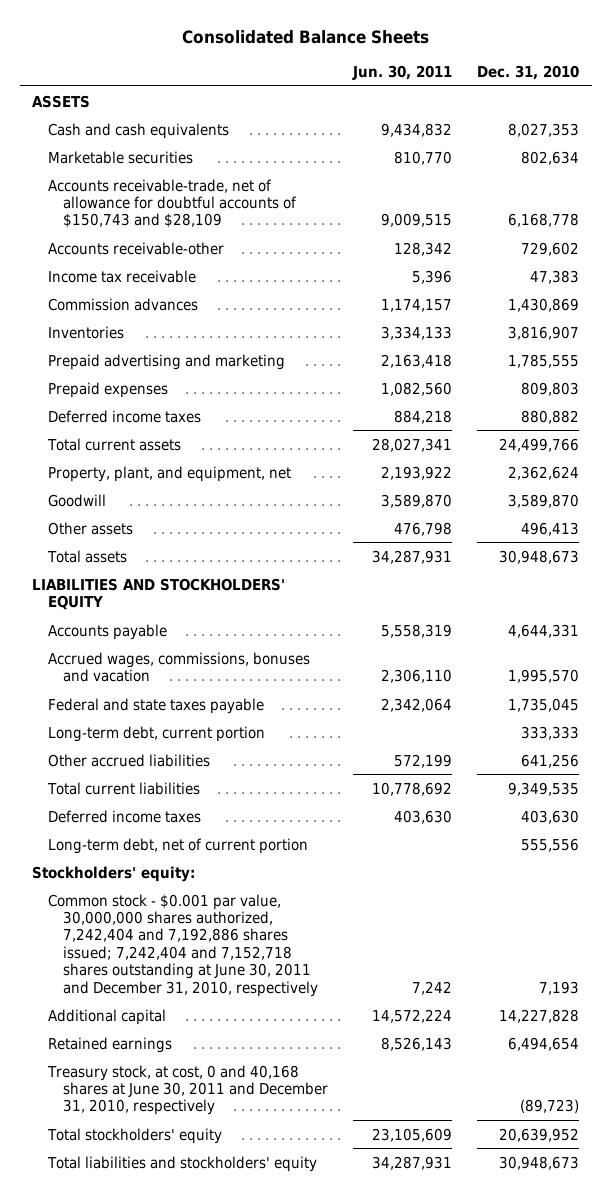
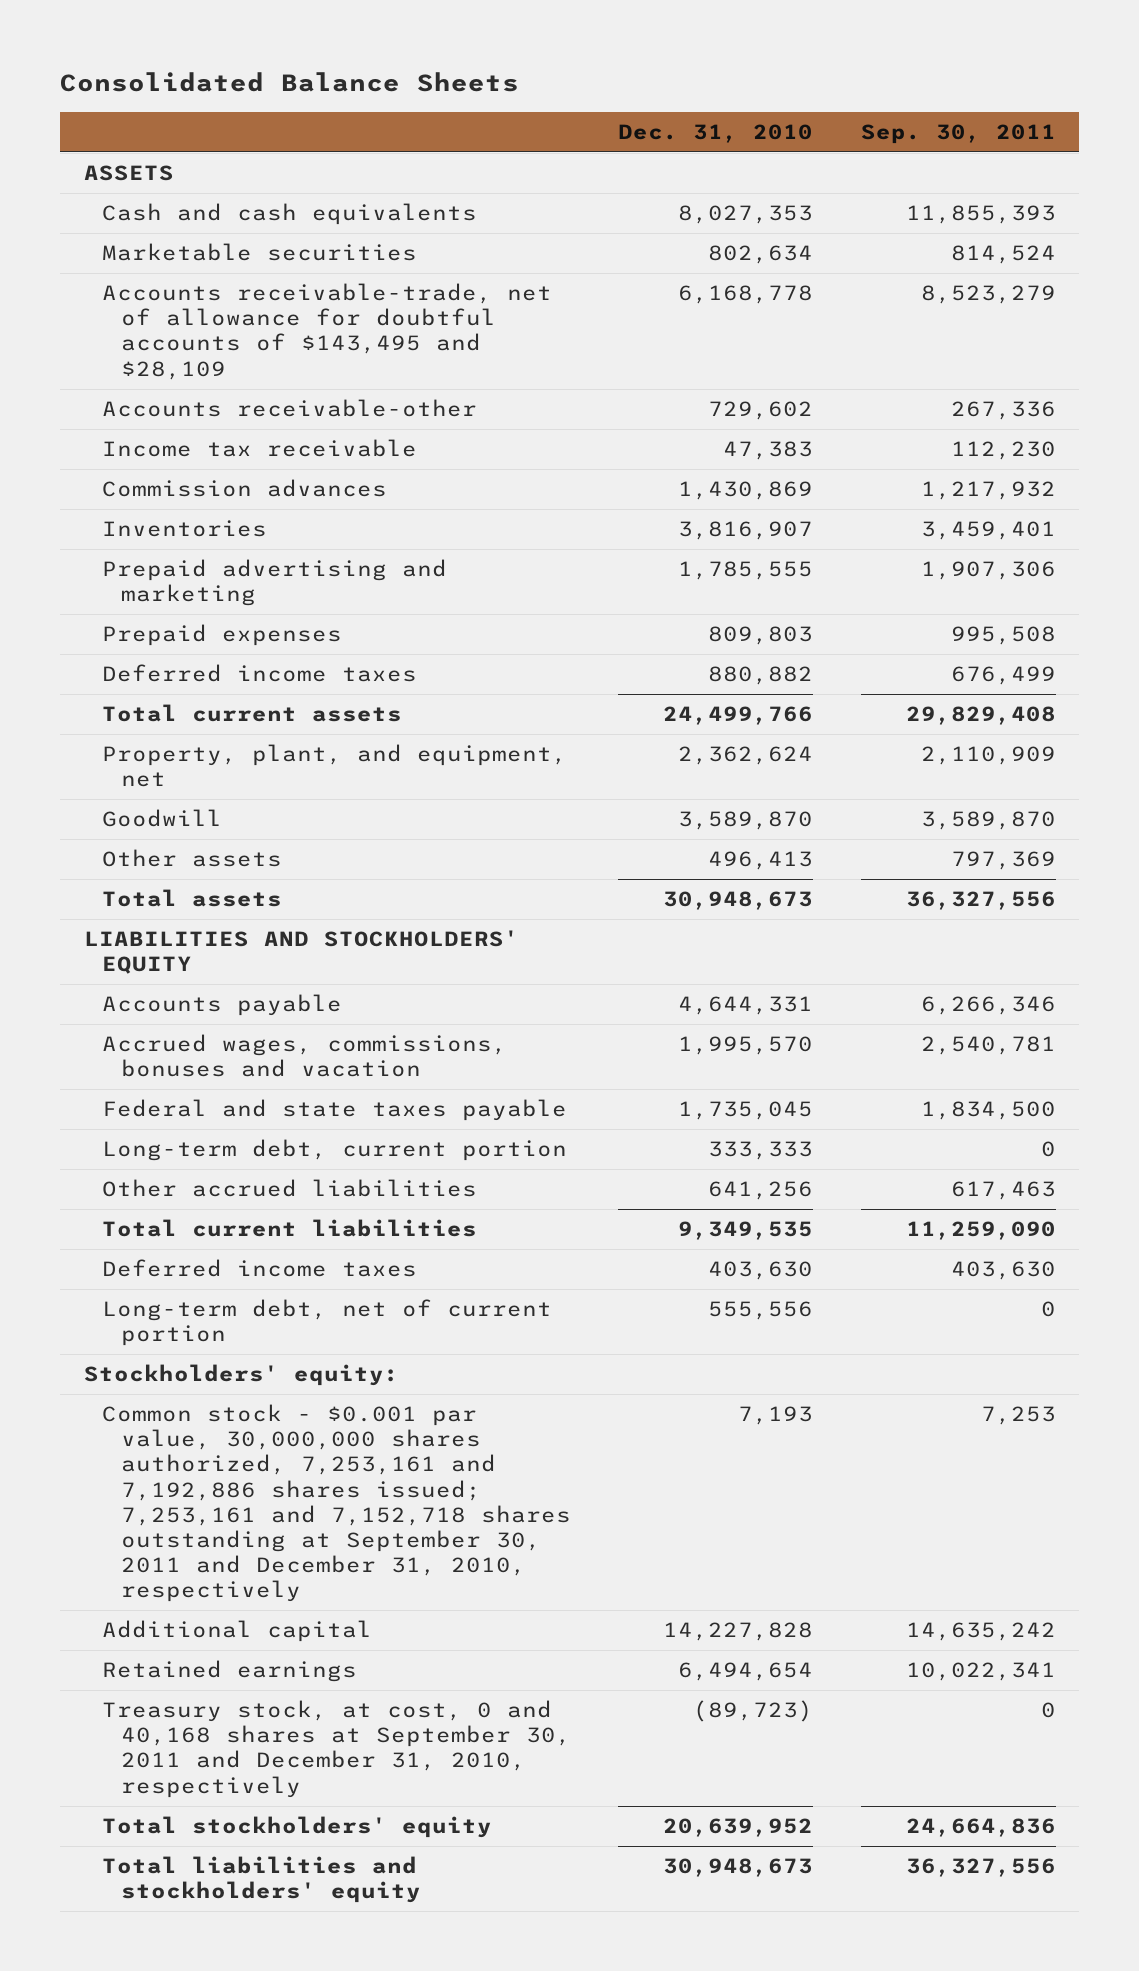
- | Jun. 30, 2011 | Dec. 31, 2010
+ | Dec. 31, 2010 | Sep. 30, 2011
- Accounts receivable-trade, net of allowance for doubtful accounts of $150,743 and $28,109 | 9,009,515 | 6,168,778
+ Accounts receivable-trade, net of allowance for doubtful accounts of $143,495 and $28,109 | 6,168,778 | 8,523,279
- Common stock - $0.001 par value, 30,000,000 shares authorized, 7,242,404 and 7,192,886 shares issued; 7,242,404 and 7,152,718 shares outstanding at June 30, 2011 and December 31, 2010, respectively | 7,242 | 7,193
+ Common stock - $0.001 par value, 30,000,000 shares authorized, 7,253,161 and 7,192,886 shares issued; 7,253,161 and 7,152,718 shares outstanding at September 30, 2011 and December 31, 2010, respectively | 7,193 | 7,253
- Treasury stock, at cost, 0 and 40,168 shares at June 30, 2011 and December 31, 2010, respectively | | (89,723)
+ Treasury stock, at cost, 0 and 40,168 shares at September 30, 2011 and December 31, 2010, respectively | (89,723) | 0

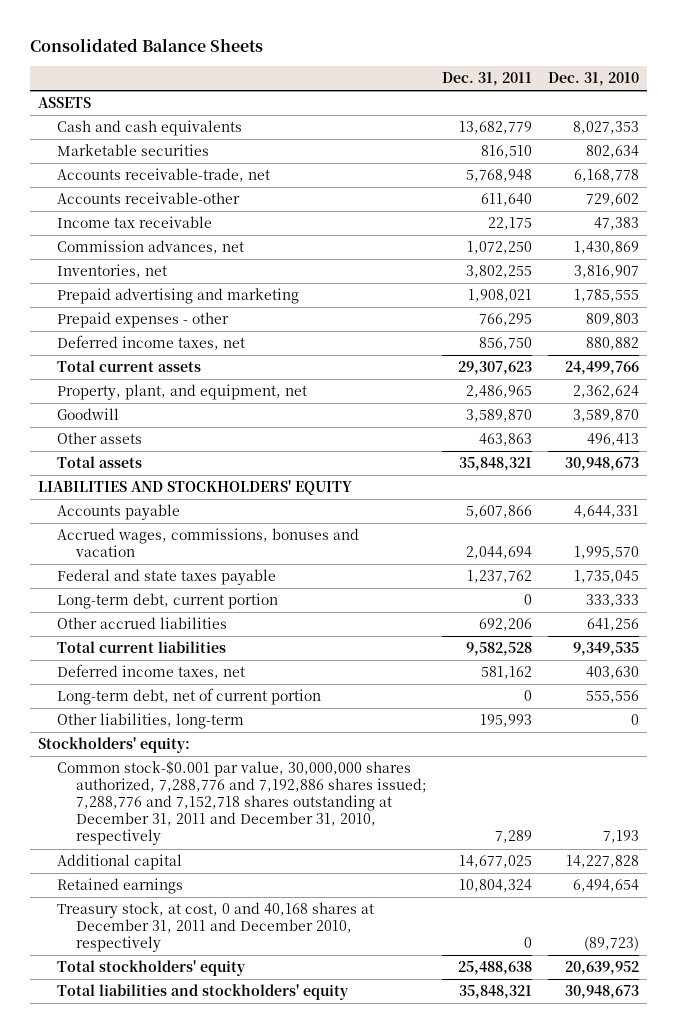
- | Dec. 31, 2010 | Sep. 30, 2011
+ | Dec. 31, 2011 | Dec. 31, 2010
- Accounts receivable-trade, net of allowance for doubtful accounts of $143,495 and $28,109 | 6,168,778 | 8,523,279
+ Accounts receivable-trade, net | 5,768,948 | 6,168,778
- Commission advances | 1,430,869 | 1,217,932
- Inventories | 3,816,907 | 3,459,401
+ Commission advances, net | 1,072,250 | 1,430,869
+ Inventories, net | 3,802,255 | 3,816,907
- Prepaid expenses | 809,803 | 995,508
- Deferred income taxes | 880,882 | 676,499
+ Prepaid expenses - other | 766,295 | 809,803
+ Deferred income taxes, net | 856,750 | 880,882
- Deferred income taxes | 403,630 | 403,630
+ Deferred income taxes, net | 581,162 | 403,630
+ Other liabilities, long-term | 195,993 | 0
- Common stock - $0.001 par value, 30,000,000 shares authorized, 7,253,161 and 7,192,886 shares issued; 7,253,161 and 7,152,718 shares outstanding at September 30, 2011 and December 31, 2010, respectively | 7,193 | 7,253
+ Common stock-$0.001 par value, 30,000,000 shares authorized, 7,288,776 and 7,192,886 shares issued; 7,288,776 and 7,152,718 shares outstanding at December 31, 2011 and December 31, 2010, respectively | 7,289 | 7,193
- Treasury stock, at cost, 0 and 40,168 shares at September 30, 2011 and December 31, 2010, respectively | (89,723) | 0
+ Treasury stock, at cost, 0 and 40,168 shares at December 31, 2011 and December 2010, respectively | 0 | (89,723)

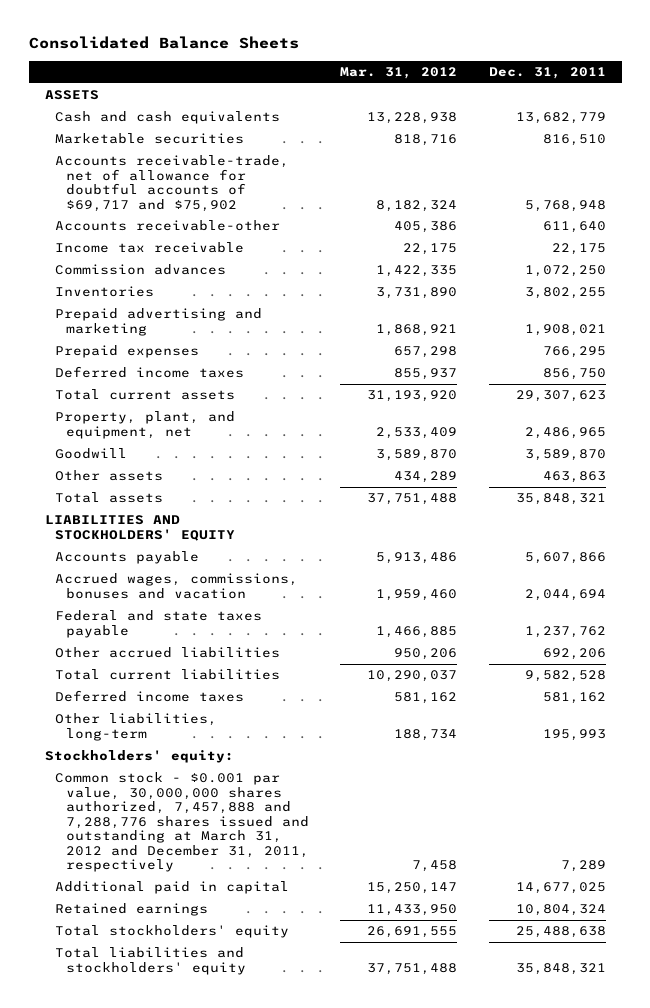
- | Dec. 31, 2011 | Dec. 31, 2010
+ | Mar. 31, 2012 | Dec. 31, 2011
- Accounts receivable-trade, net | 5,768,948 | 6,168,778
+ Accounts receivable-trade, net of allowance for doubtful accounts of $69,717 and $75,902 | 8,182,324 | 5,768,948
- Commission advances, net | 1,072,250 | 1,430,869
- Inventories, net | 3,802,255 | 3,816,907
+ Commission advances | 1,422,335 | 1,072,250
+ Inventories | 3,731,890 | 3,802,255
- Prepaid expenses - other | 766,295 | 809,803
- Deferred income taxes, net | 856,750 | 880,882
+ Prepaid expenses | 657,298 | 766,295
+ Deferred income taxes | 855,937 | 856,750
- Long-term debt, current portion | 0 | 333,333
- Deferred income taxes, net | 581,162 | 403,630
- Long-term debt, net of current portion | 0 | 555,556
+ Deferred income taxes | 581,162 | 581,162
- Common stock-$0.001 par value, 30,000,000 shares authorized, 7,288,776 and 7,192,886 shares issued; 7,288,776 and 7,152,718 shares outstanding at December 31, 2011 and December 31, 2010, respectively | 7,289 | 7,193
- Additional capital | 14,677,025 | 14,227,828
+ Common stock - $0.001 par value, 30,000,000 shares authorized, 7,457,888 and 7,288,776 shares issued and outstanding at March 31, 2012 and December 31, 2011, respectively | 7,458 | 7,289
+ Additional paid in capital | 15,250,147 | 14,677,025
- Treasury stock, at cost, 0 and 40,168 shares at December 31, 2011 and December 2010, respectively | 0 | (89,723)

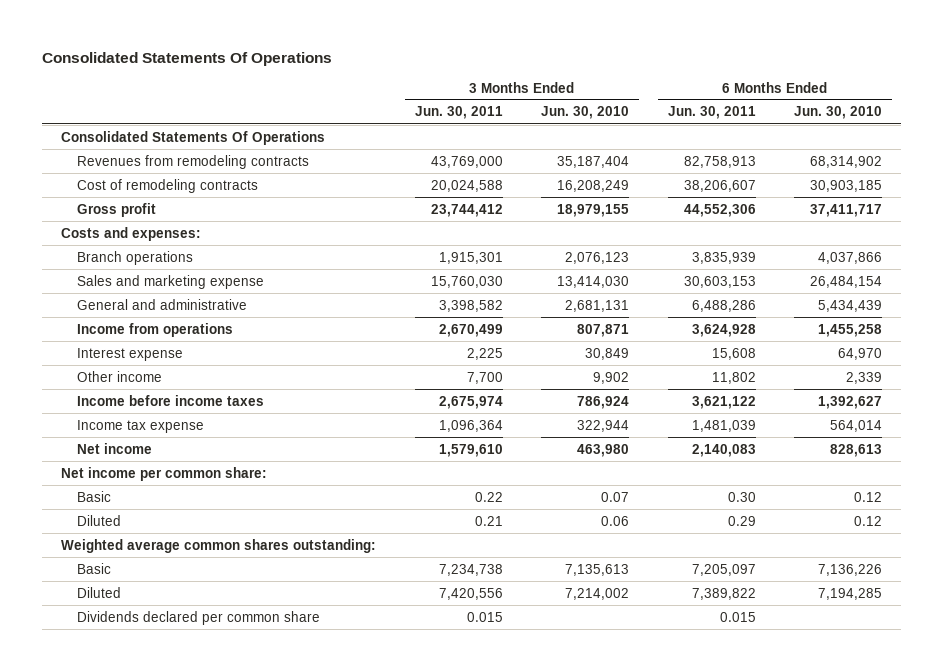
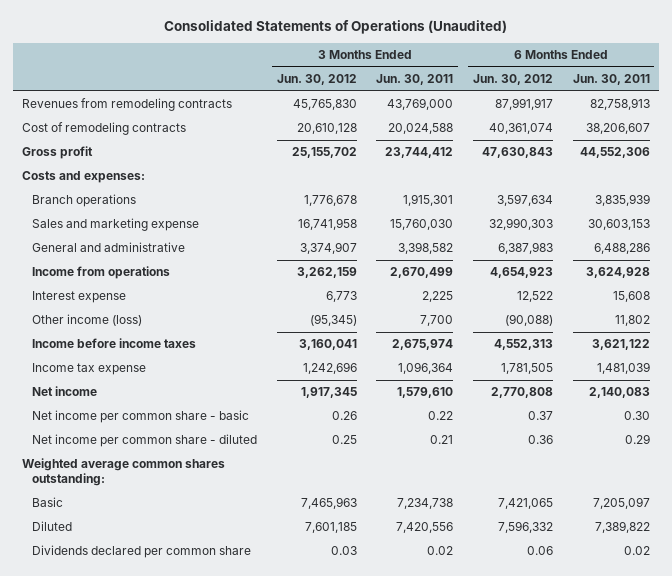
- Consolidated Statements Of Operations
+ Consolidated Statements of Operations (Unaudited)
- | 3 Months Ended Jun. 30, 2011 | 3 Months Ended Jun. 30, 2010 | 6 Months Ended Jun. 30, 2011 | 6 Months Ended Jun. 30, 2010
+ | 3 Months Ended Jun. 30, 2012 | 3 Months Ended Jun. 30, 2011 | 6 Months Ended Jun. 30, 2012 | 6 Months Ended Jun. 30, 2011
- Consolidated Statements Of Operations
- Other income | 7,700 | 9,902 | 11,802 | 2,339
+ Other income (loss) | (95,345) | 7,700 | (90,088) | 11,802
- Net income per common share:
- Basic | 0.22 | 0.07 | 0.30 | 0.12
- Diluted | 0.21 | 0.06 | 0.29 | 0.12
+ Net income per common share - basic | 0.26 | 0.22 | 0.37 | 0.30
+ Net income per common share - diluted | 0.25 | 0.21 | 0.36 | 0.29
- Dividends declared per common share | 0.015 | | 0.015 |
+ Dividends declared per common share | 0.03 | 0.02 | 0.06 | 0.02

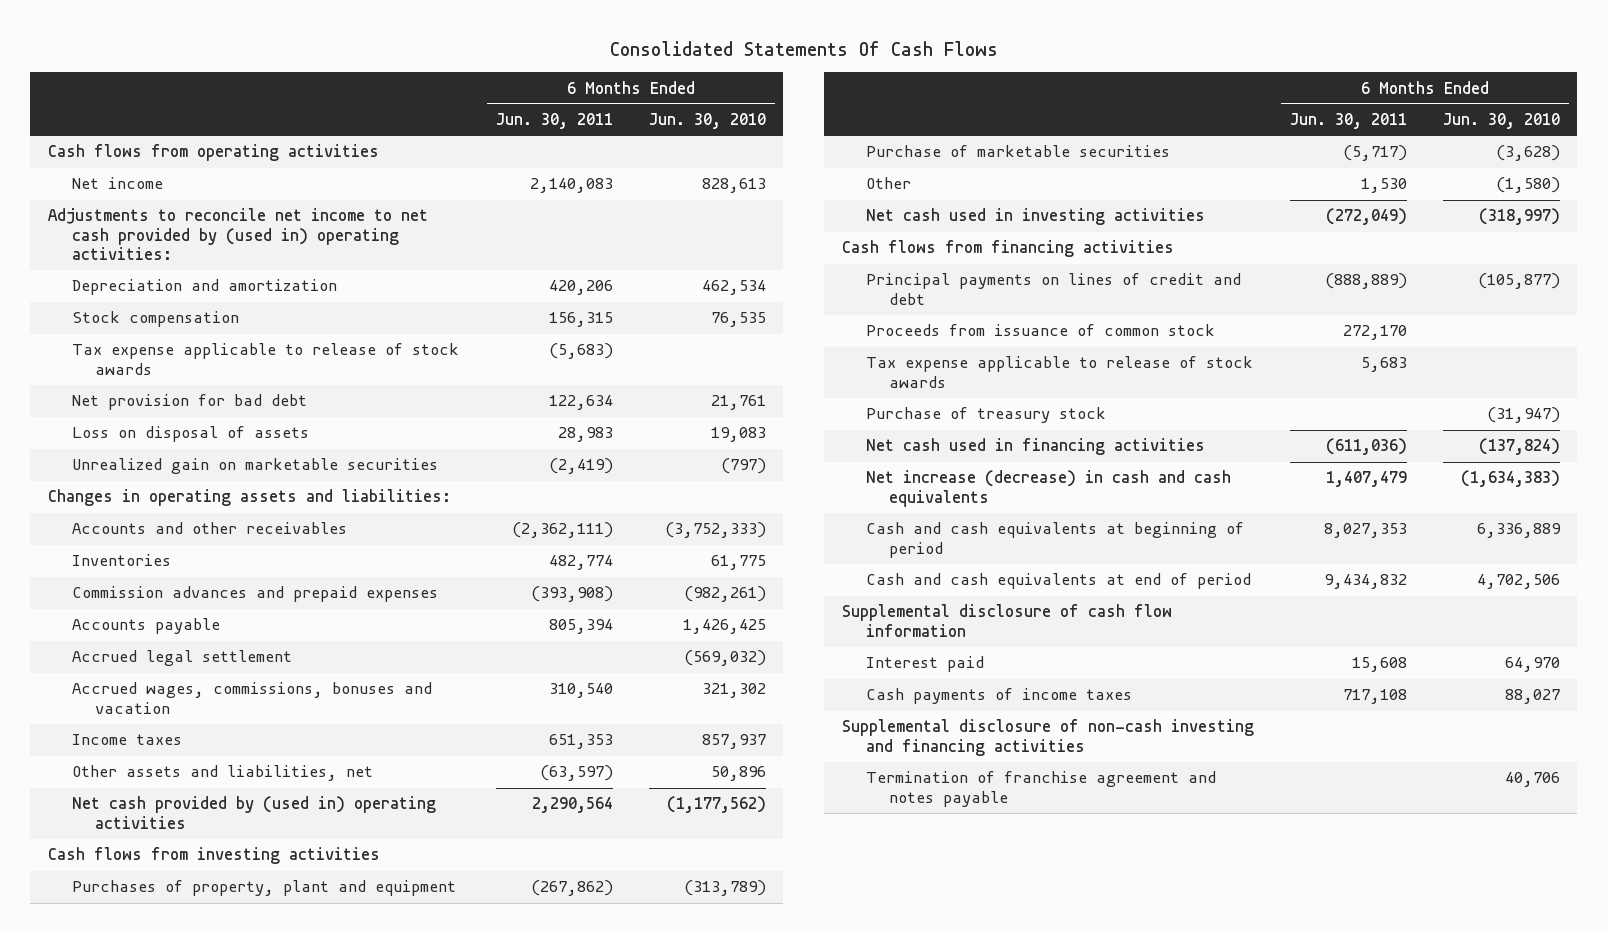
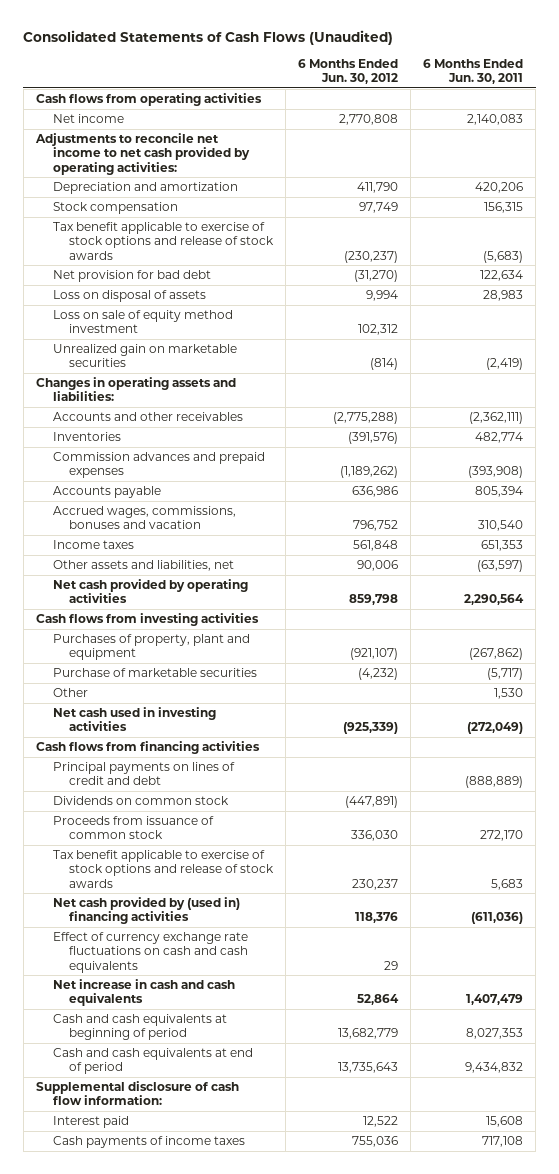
- Consolidated Statements Of Cash Flows
+ Consolidated Statements of Cash Flows (Unaudited)
- | 6 Months Ended Jun. 30, 2011 | 6 Months Ended Jun. 30, 2010
+ | 6 Months Ended Jun. 30, 2012 | 6 Months Ended Jun. 30, 2011
- Adjustments to reconcile net income to net cash provided by (used in) operating activities:
+ Adjustments to reconcile net income to net cash provided by operating activities:
- Tax expense applicable to release of stock awards | (5,683) |
+ Tax benefit applicable to exercise of stock options and release of stock awards | (230,237) | (5,683)
+ Loss on sale of equity method investment | 102,312 |
- Accrued legal settlement | | (569,032)
- Net cash provided by (used in) operating activities | 2,290,564 | (1,177,562)
+ Net cash provided by operating activities | 859,798 | 2,290,564
+ Dividends on common stock | (447,891) |
- Tax expense applicable to release of stock awards | 5,683 |
- Purchase of treasury stock | | (31,947)
- Net cash used in financing activities | (611,036) | (137,824)
- Net increase (decrease) in cash and cash equivalents | 1,407,479 | (1,634,383)
+ Tax benefit applicable to exercise of stock options and release of stock awards | 230,237 | 5,683
+ Net cash provided by (used in) financing activities | 118,376 | (611,036)
+ Effect of currency exchange rate fluctuations on cash and cash equivalents | 29 |
+ Net increase in cash and cash equivalents | 52,864 | 1,407,479
- Supplemental disclosure of cash flow information
+ Supplemental disclosure of cash flow information:
- Supplemental disclosure of non-cash investing and financing activities
- Termination of franchise agreement and notes payable | | 40,706

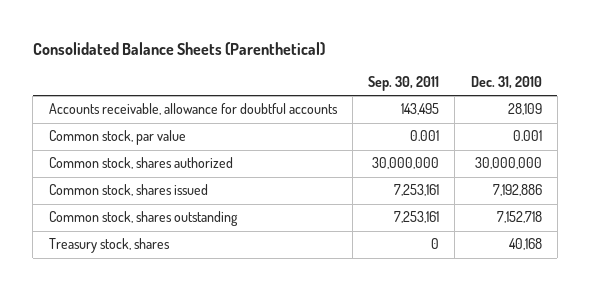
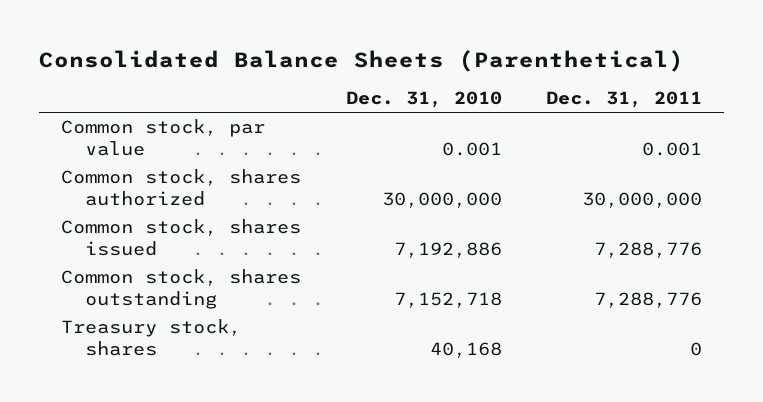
- | Sep. 30, 2011 | Dec. 31, 2010
+ | Dec. 31, 2010 | Dec. 31, 2011
- Accounts receivable, allowance for doubtful accounts | 143,495 | 28,109

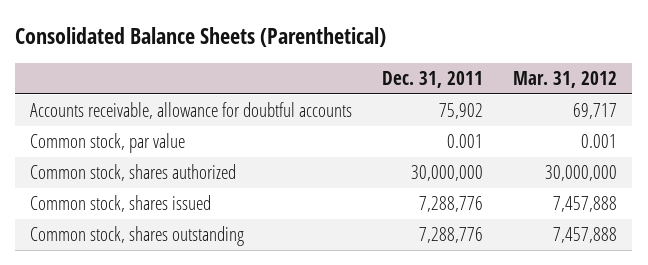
- | Dec. 31, 2010 | Dec. 31, 2011
+ | Dec. 31, 2011 | Mar. 31, 2012
+ Accounts receivable, allowance for doubtful accounts | 75,902 | 69,717
- Treasury stock, shares | 40,168 | 0

